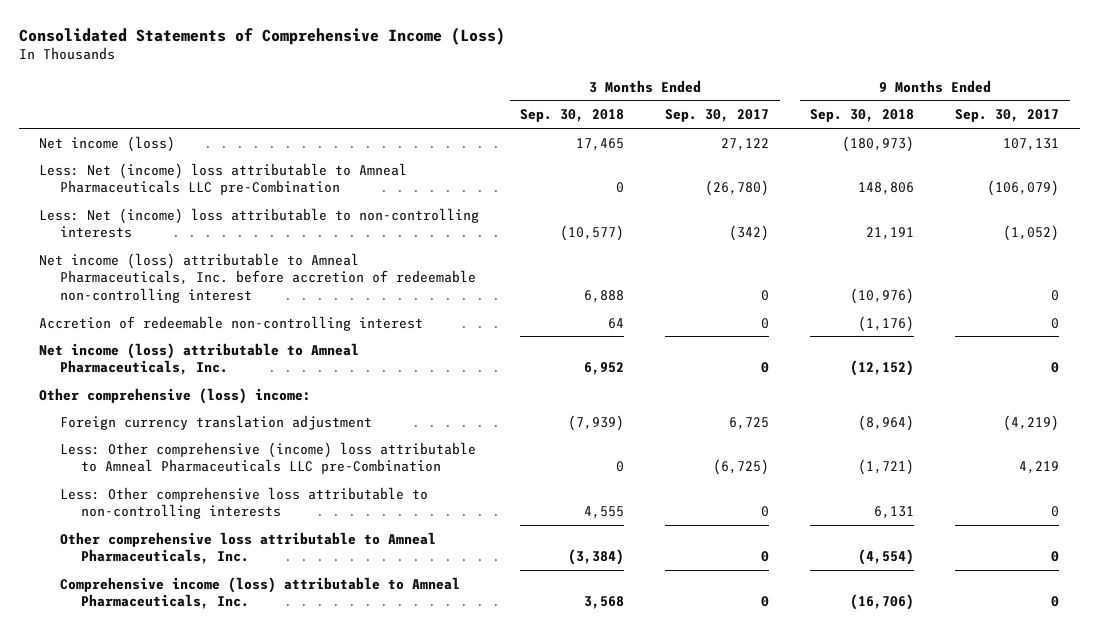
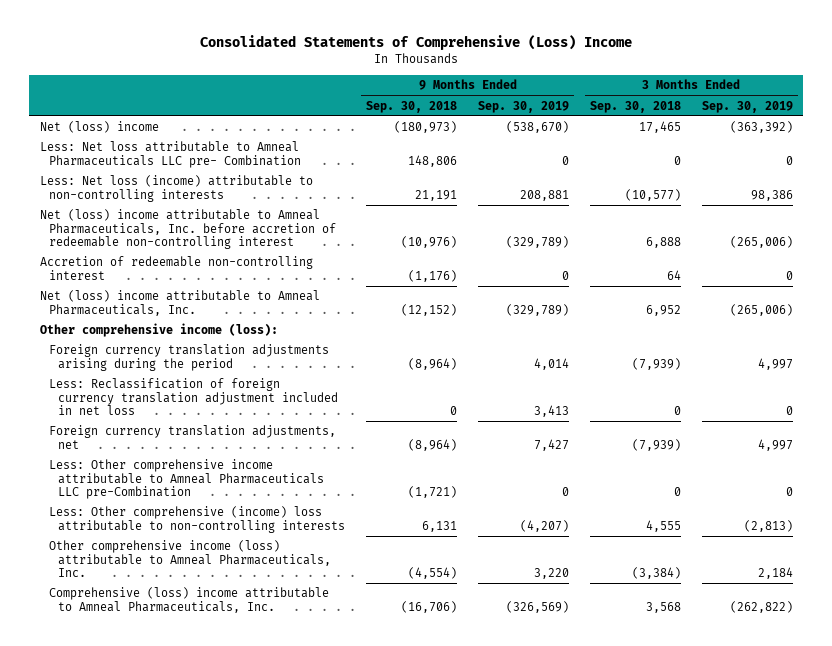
- Consolidated Statements of Comprehensive Income (Loss)
+ Consolidated Statements of Comprehensive (Loss) Income
- | 3 Months Ended Sep. 30, 2018 | 3 Months Ended Sep. 30, 2017 | 9 Months Ended Sep. 30, 2018 | 9 Months Ended Sep. 30, 2017
+ | 9 Months Ended Sep. 30, 2018 | 9 Months Ended Sep. 30, 2019 | 3 Months Ended Sep. 30, 2018 | 3 Months Ended Sep. 30, 2019
- Net income (loss) | 17,465 | 27,122 | (180,973) | 107,131
- Less: Net (income) loss attributable to Amneal Pharmaceuticals LLC pre-Combination | 0 | (26,780) | 148,806 | (106,079)
- Less: Net (income) loss attributable to non-controlling interests | (10,577) | (342) | 21,191 | (1,052)
- Net income (loss) attributable to Amneal Pharmaceuticals, Inc. before accretion of redeemable non-controlling interest | 6,888 | 0 | (10,976) | 0
+ Net (loss) income | (180,973) | (538,670) | 17,465 | (363,392)
+ Less: Net loss attributable to Amneal Pharmaceuticals LLC pre- Combination | 148,806 | 0 | 0 | 0
+ Less: Net loss (income) attributable to non-controlling interests | 21,191 | 208,881 | (10,577) | 98,386
+ Net (loss) income attributable to Amneal Pharmaceuticals, Inc. before accretion of redeemable non-controlling interest | (10,976) | (329,789) | 6,888 | (265,006)
- Net income (loss) attributable to Amneal Pharmaceuticals, Inc. | 6,952 | 0 | (12,152) | 0
- Other comprehensive (loss) income:
- Foreign currency translation adjustment | (7,939) | 6,725 | (8,964) | (4,219)
- Less: Other comprehensive (income) loss attributable to Amneal Pharmaceuticals LLC pre-Combination | 0 | (6,725) | (1,721) | 4,219
- Less: Other comprehensive loss attributable to non-controlling interests | 4,555 | 0 | 6,131 | 0
- Other comprehensive loss attributable to Amneal Pharmaceuticals, Inc. | (3,384) | 0 | (4,554) | 0
- Comprehensive income (loss) attributable to Amneal Pharmaceuticals, Inc. | 3,568 | 0 | (16,706) | 0
+ Net (loss) income attributable to Amneal Pharmaceuticals, Inc. | (12,152) | (329,789) | 6,952 | (265,006)
+ Other comprehensive income (loss):
+ Foreign currency translation adjustments arising during the period | (8,964) | 4,014 | (7,939) | 4,997
+ Less: Reclassification of foreign currency translation adjustment included in net loss | 0 | 3,413 | 0 | 0
+ Foreign currency translation adjustments, net | (8,964) | 7,427 | (7,939) | 4,997
+ Less: Other comprehensive income attributable to Amneal Pharmaceuticals LLC pre-Combination | (1,721) | 0 | 0 | 0
+ Less: Other comprehensive (income) loss attributable to non-controlling interests | 6,131 | (4,207) | 4,555 | (2,813)
+ Other comprehensive income (loss) attributable to Amneal Pharmaceuticals, Inc. | (4,554) | 3,220 | (3,384) | 2,184
+ Comprehensive (loss) income attributable to Amneal Pharmaceuticals, Inc. | (16,706) | (326,569) | 3,568 | (262,822)

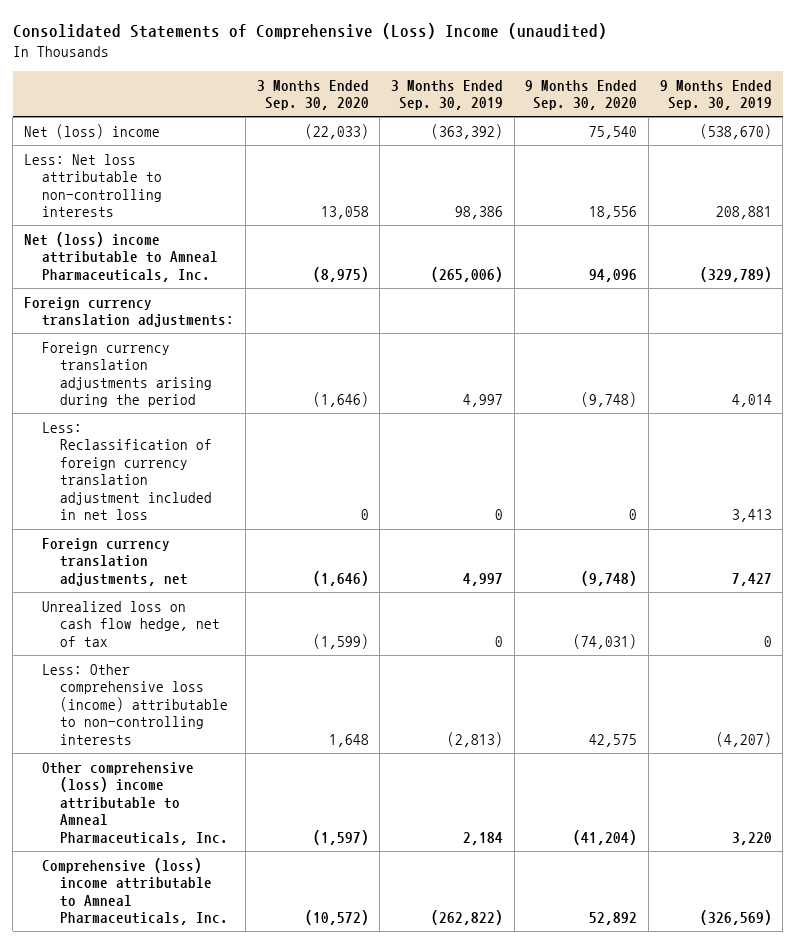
- Consolidated Statements of Comprehensive (Loss) Income
+ Consolidated Statements of Comprehensive (Loss) Income (unaudited)
- | 9 Months Ended Sep. 30, 2018 | 9 Months Ended Sep. 30, 2019 | 3 Months Ended Sep. 30, 2018 | 3 Months Ended Sep. 30, 2019
+ | 3 Months Ended Sep. 30, 2020 | 3 Months Ended Sep. 30, 2019 | 9 Months Ended Sep. 30, 2020 | 9 Months Ended Sep. 30, 2019
- Less: Net loss attributable to Amneal Pharmaceuticals LLC pre- Combination | 148,806 | 0 | 0 | 0
- Less: Net loss (income) attributable to non-controlling interests | 21,191 | 208,881 | (10,577) | 98,386
- Net (loss) income attributable to Amneal Pharmaceuticals, Inc. before accretion of redeemable non-controlling interest | (10,976) | (329,789) | 6,888 | (265,006)
- Accretion of redeemable non-controlling interest | (1,176) | 0 | 64 | 0
+ Less: Net loss attributable to non-controlling interests | 13,058 | 98,386 | 18,556 | 208,881
- Other comprehensive income (loss):
+ Foreign currency translation adjustments:
- Less: Other comprehensive income attributable to Amneal Pharmaceuticals LLC pre-Combination | (1,721) | 0 | 0 | 0
- Less: Other comprehensive (income) loss attributable to non-controlling interests | 6,131 | (4,207) | 4,555 | (2,813)
- Other comprehensive income (loss) attributable to Amneal Pharmaceuticals, Inc. | (4,554) | 3,220 | (3,384) | 2,184
+ Unrealized loss on cash flow hedge, net of tax | (1,599) | 0 | (74,031) | 0
+ Less: Other comprehensive loss (income) attributable to non-controlling interests | 1,648 | (2,813) | 42,575 | (4,207)
+ Other comprehensive (loss) income attributable to Amneal Pharmaceuticals, Inc. | (1,597) | 2,184 | (41,204) | 3,220

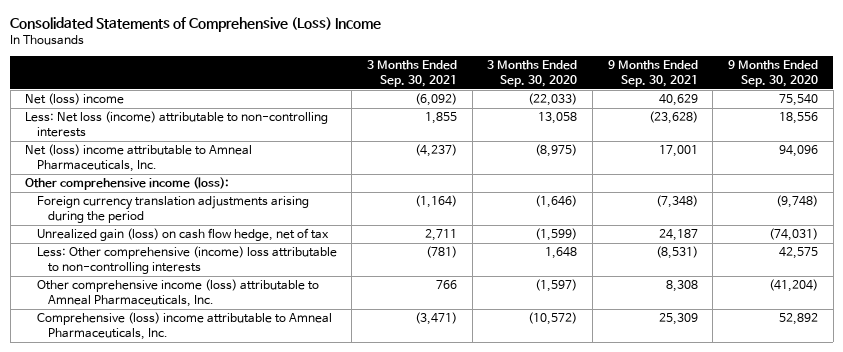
- Consolidated Statements of Comprehensive (Loss) Income (unaudited)
+ Consolidated Statements of Comprehensive (Loss) Income
- | 3 Months Ended Sep. 30, 2020 | 3 Months Ended Sep. 30, 2019 | 9 Months Ended Sep. 30, 2020 | 9 Months Ended Sep. 30, 2019
+ | 3 Months Ended Sep. 30, 2021 | 3 Months Ended Sep. 30, 2020 | 9 Months Ended Sep. 30, 2021 | 9 Months Ended Sep. 30, 2020
- Less: Net loss attributable to non-controlling interests | 13,058 | 98,386 | 18,556 | 208,881
+ Less: Net loss (income) attributable to non-controlling interests | 1,855 | 13,058 | (23,628) | 18,556
- Foreign currency translation adjustments:
+ Other comprehensive income (loss):
- Less: Reclassification of foreign currency translation adjustment included in net loss | 0 | 0 | 0 | 3,413
- Foreign currency translation adjustments, net | (1,646) | 4,997 | (9,748) | 7,427
- Unrealized loss on cash flow hedge, net of tax | (1,599) | 0 | (74,031) | 0
- Less: Other comprehensive loss (income) attributable to non-controlling interests | 1,648 | (2,813) | 42,575 | (4,207)
- Other comprehensive (loss) income attributable to Amneal Pharmaceuticals, Inc. | (1,597) | 2,184 | (41,204) | 3,220
+ Unrealized gain (loss) on cash flow hedge, net of tax | 2,711 | (1,599) | 24,187 | (74,031)
+ Less: Other comprehensive (income) loss attributable to non-controlling interests | (781) | 1,648 | (8,531) | 42,575
+ Other comprehensive income (loss) attributable to Amneal Pharmaceuticals, Inc. | 766 | (1,597) | 8,308 | (41,204)

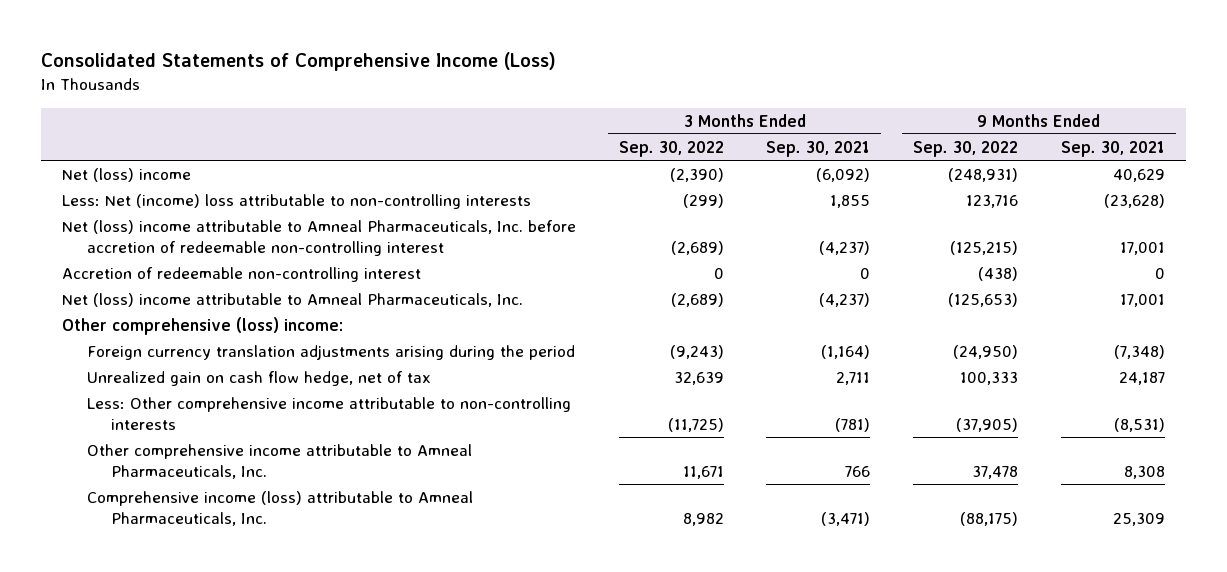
- Consolidated Statements of Comprehensive (Loss) Income
+ Consolidated Statements of Comprehensive Income (Loss)
- | 3 Months Ended Sep. 30, 2021 | 3 Months Ended Sep. 30, 2020 | 9 Months Ended Sep. 30, 2021 | 9 Months Ended Sep. 30, 2020
+ | 3 Months Ended Sep. 30, 2022 | 3 Months Ended Sep. 30, 2021 | 9 Months Ended Sep. 30, 2022 | 9 Months Ended Sep. 30, 2021
- Less: Net loss (income) attributable to non-controlling interests | 1,855 | 13,058 | (23,628) | 18,556
+ Less: Net (income) loss attributable to non-controlling interests | (299) | 1,855 | 123,716 | (23,628)
+ Net (loss) income attributable to Amneal Pharmaceuticals, Inc. before accretion of redeemable non-controlling interest | (2,689) | (4,237) | (125,215) | 17,001
+ Accretion of redeemable non-controlling interest | 0 | 0 | (438) | 0
- Other comprehensive income (loss):
+ Other comprehensive (loss) income:
- Unrealized gain (loss) on cash flow hedge, net of tax | 2,711 | (1,599) | 24,187 | (74,031)
- Less: Other comprehensive (income) loss attributable to non-controlling interests | (781) | 1,648 | (8,531) | 42,575
- Other comprehensive income (loss) attributable to Amneal Pharmaceuticals, Inc. | 766 | (1,597) | 8,308 | (41,204)
- Comprehensive (loss) income attributable to Amneal Pharmaceuticals, Inc. | (3,471) | (10,572) | 25,309 | 52,892
+ Unrealized gain on cash flow hedge, net of tax | 32,639 | 2,711 | 100,333 | 24,187
+ Less: Other comprehensive income attributable to non-controlling interests | (11,725) | (781) | (37,905) | (8,531)
+ Other comprehensive income attributable to Amneal Pharmaceuticals, Inc. | 11,671 | 766 | 37,478 | 8,308
+ Comprehensive income (loss) attributable to Amneal Pharmaceuticals, Inc. | 8,982 | (3,471) | (88,175) | 25,309

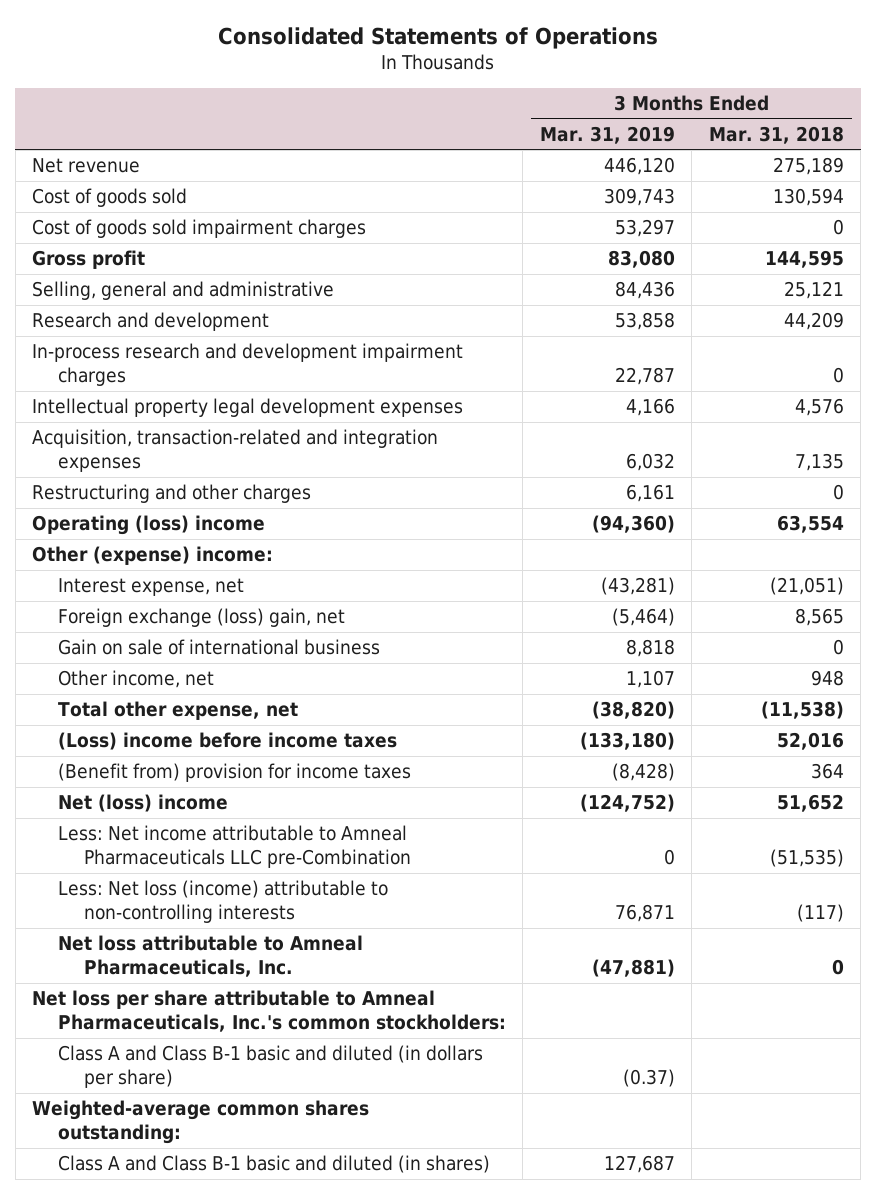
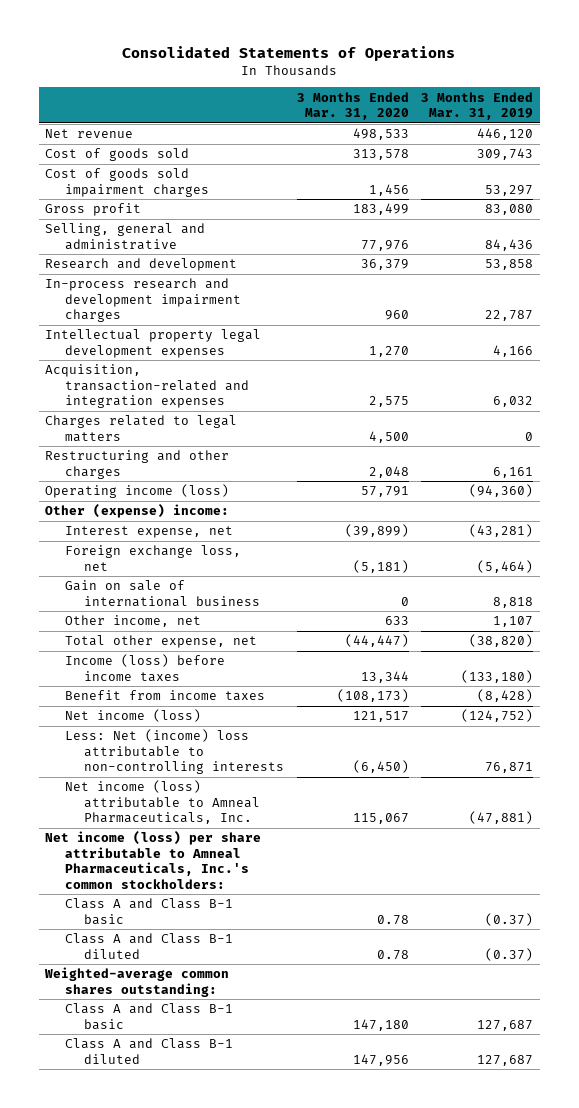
- | 3 Months Ended Mar. 31, 2019 | 3 Months Ended Mar. 31, 2018
+ | 3 Months Ended Mar. 31, 2020 | 3 Months Ended Mar. 31, 2019
+ Charges related to legal matters | 4,500 | 0
- Operating (loss) income | (94,360) | 63,554
+ Operating income (loss) | 57,791 | (94,360)
- Foreign exchange (loss) gain, net | (5,464) | 8,565
+ Foreign exchange loss, net | (5,181) | (5,464)
- (Loss) income before income taxes | (133,180) | 52,016
- (Benefit from) provision for income taxes | (8,428) | 364
- Net (loss) income | (124,752) | 51,652
- Less: Net income attributable to Amneal Pharmaceuticals LLC pre-Combination | 0 | (51,535)
- Less: Net loss (income) attributable to non-controlling interests | 76,871 | (117)
- Net loss attributable to Amneal Pharmaceuticals, Inc. | (47,881) | 0
- Net loss per share attributable to Amneal Pharmaceuticals, Inc.'s common stockholders:
- Class A and Class B-1 basic and diluted (in dollars per share) | (0.37) |
+ Income (loss) before income taxes | 13,344 | (133,180)
+ Benefit from income taxes | (108,173) | (8,428)
+ Net income (loss) | 121,517 | (124,752)
+ Less: Net (income) loss attributable to non-controlling interests | (6,450) | 76,871
+ Net income (loss) attributable to Amneal Pharmaceuticals, Inc. | 115,067 | (47,881)
+ Net income (loss) per share attributable to Amneal Pharmaceuticals, Inc.'s common stockholders:
+ Class A and Class B-1 basic | 0.78 | (0.37)
+ Class A and Class B-1 diluted | 0.78 | (0.37)
- Class A and Class B-1 basic and diluted (in shares) | 127,687 |
+ Class A and Class B-1 basic | 147,180 | 127,687
+ Class A and Class B-1 diluted | 147,956 | 127,687

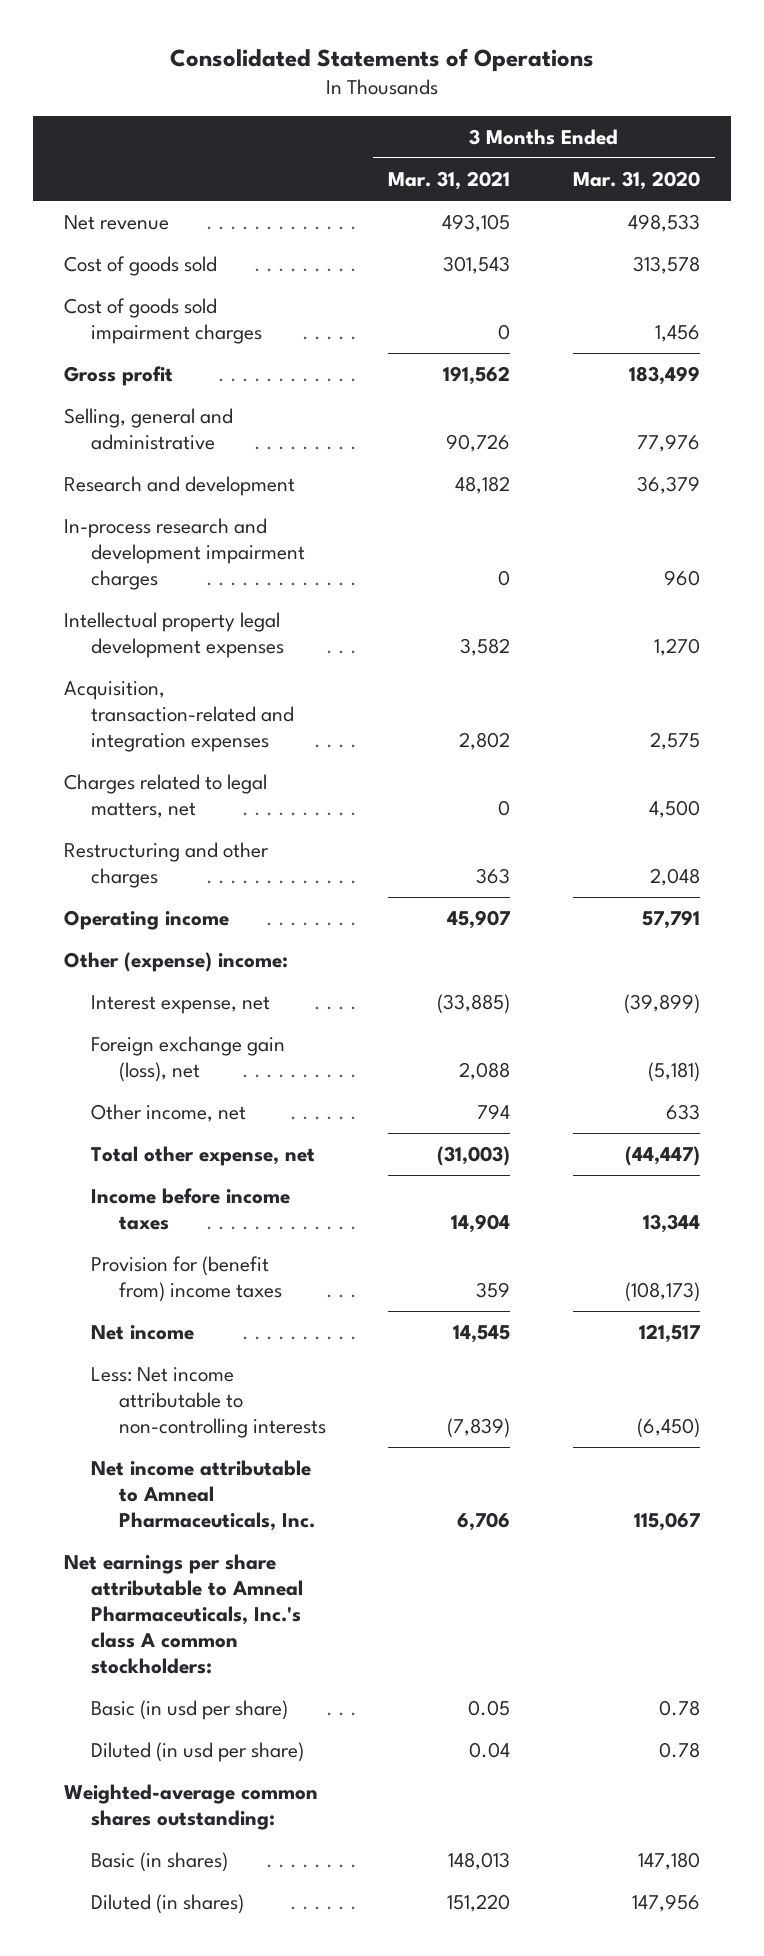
- | 3 Months Ended Mar. 31, 2020 | 3 Months Ended Mar. 31, 2019
+ | 3 Months Ended Mar. 31, 2021 | 3 Months Ended Mar. 31, 2020
- Charges related to legal matters | 4,500 | 0
+ Charges related to legal matters, net | 0 | 4,500
- Operating income (loss) | 57,791 | (94,360)
+ Operating income | 45,907 | 57,791
- Foreign exchange loss, net | (5,181) | (5,464)
- Gain on sale of international business | 0 | 8,818
+ Foreign exchange gain (loss), net | 2,088 | (5,181)
- Income (loss) before income taxes | 13,344 | (133,180)
- Benefit from income taxes | (108,173) | (8,428)
- Net income (loss) | 121,517 | (124,752)
- Less: Net (income) loss attributable to non-controlling interests | (6,450) | 76,871
- Net income (loss) attributable to Amneal Pharmaceuticals, Inc. | 115,067 | (47,881)
- Net income (loss) per share attributable to Amneal Pharmaceuticals, Inc.'s common stockholders:
- Class A and Class B-1 basic | 0.78 | (0.37)
- Class A and Class B-1 diluted | 0.78 | (0.37)
+ Income before income taxes | 14,904 | 13,344
+ Provision for (benefit from) income taxes | 359 | (108,173)
+ Net income | 14,545 | 121,517
+ Less: Net income attributable to non-controlling interests | (7,839) | (6,450)
+ Net income attributable to Amneal Pharmaceuticals, Inc. | 6,706 | 115,067
+ Net earnings per share attributable to Amneal Pharmaceuticals, Inc.'s class A common stockholders:
+ Basic (in usd per share) | 0.05 | 0.78
+ Diluted (in usd per share) | 0.04 | 0.78
- Class A and Class B-1 basic | 147,180 | 127,687
- Class A and Class B-1 diluted | 147,956 | 127,687
+ Basic (in shares) | 148,013 | 147,180
+ Diluted (in shares) | 151,220 | 147,956

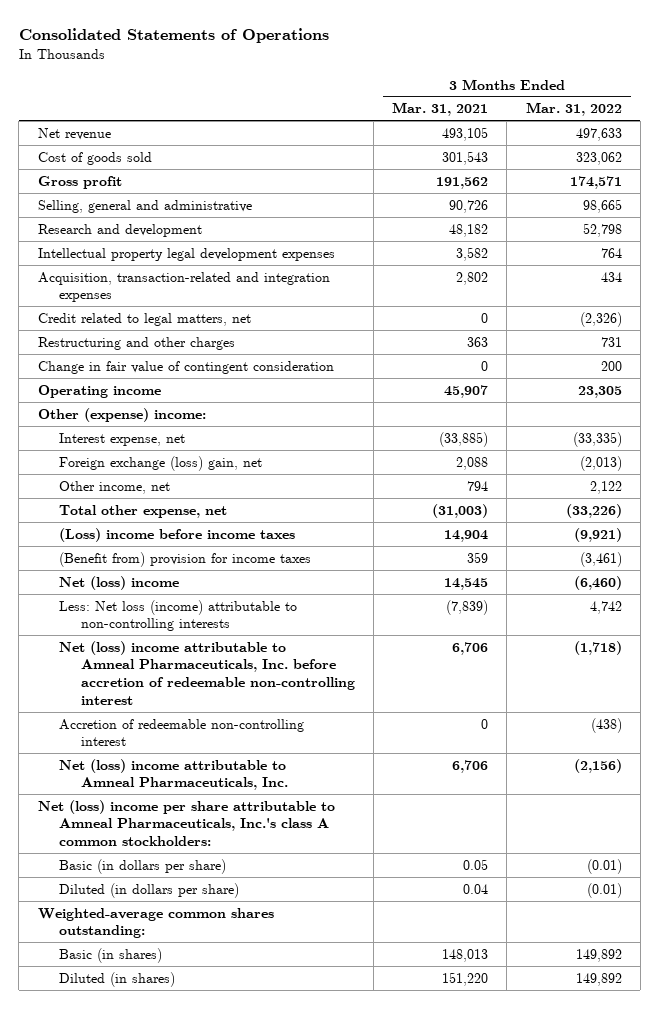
- | 3 Months Ended Mar. 31, 2021 | 3 Months Ended Mar. 31, 2020
+ | 3 Months Ended Mar. 31, 2021 | 3 Months Ended Mar. 31, 2022
- Cost of goods sold impairment charges | 0 | 1,456
- In-process research and development impairment charges | 0 | 960
- Charges related to legal matters, net | 0 | 4,500
+ Credit related to legal matters, net | 0 | (2,326)
+ Change in fair value of contingent consideration | 0 | 200
- Foreign exchange gain (loss), net | 2,088 | (5,181)
+ Foreign exchange (loss) gain, net | 2,088 | (2,013)
- Income before income taxes | 14,904 | 13,344
- Provision for (benefit from) income taxes | 359 | (108,173)
- Net income | 14,545 | 121,517
- Less: Net income attributable to non-controlling interests | (7,839) | (6,450)
- Net income attributable to Amneal Pharmaceuticals, Inc. | 6,706 | 115,067
- Net earnings per share attributable to Amneal Pharmaceuticals, Inc.'s class A common stockholders:
- Basic (in usd per share) | 0.05 | 0.78
- Diluted (in usd per share) | 0.04 | 0.78
+ (Loss) income before income taxes | 14,904 | (9,921)
+ (Benefit from) provision for income taxes | 359 | (3,461)
+ Net (loss) income | 14,545 | (6,460)
+ Less: Net loss (income) attributable to non-controlling interests | (7,839) | 4,742
+ Net (loss) income attributable to Amneal Pharmaceuticals, Inc. before accretion of redeemable non-controlling interest | 6,706 | (1,718)
+ Accretion of redeemable non-controlling interest | 0 | (438)
+ Net (loss) income attributable to Amneal Pharmaceuticals, Inc. | 6,706 | (2,156)
+ Net (loss) income per share attributable to Amneal Pharmaceuticals, Inc.'s class A common stockholders:
+ Basic (in dollars per share) | 0.05 | (0.01)
+ Diluted (in dollars per share) | 0.04 | (0.01)

